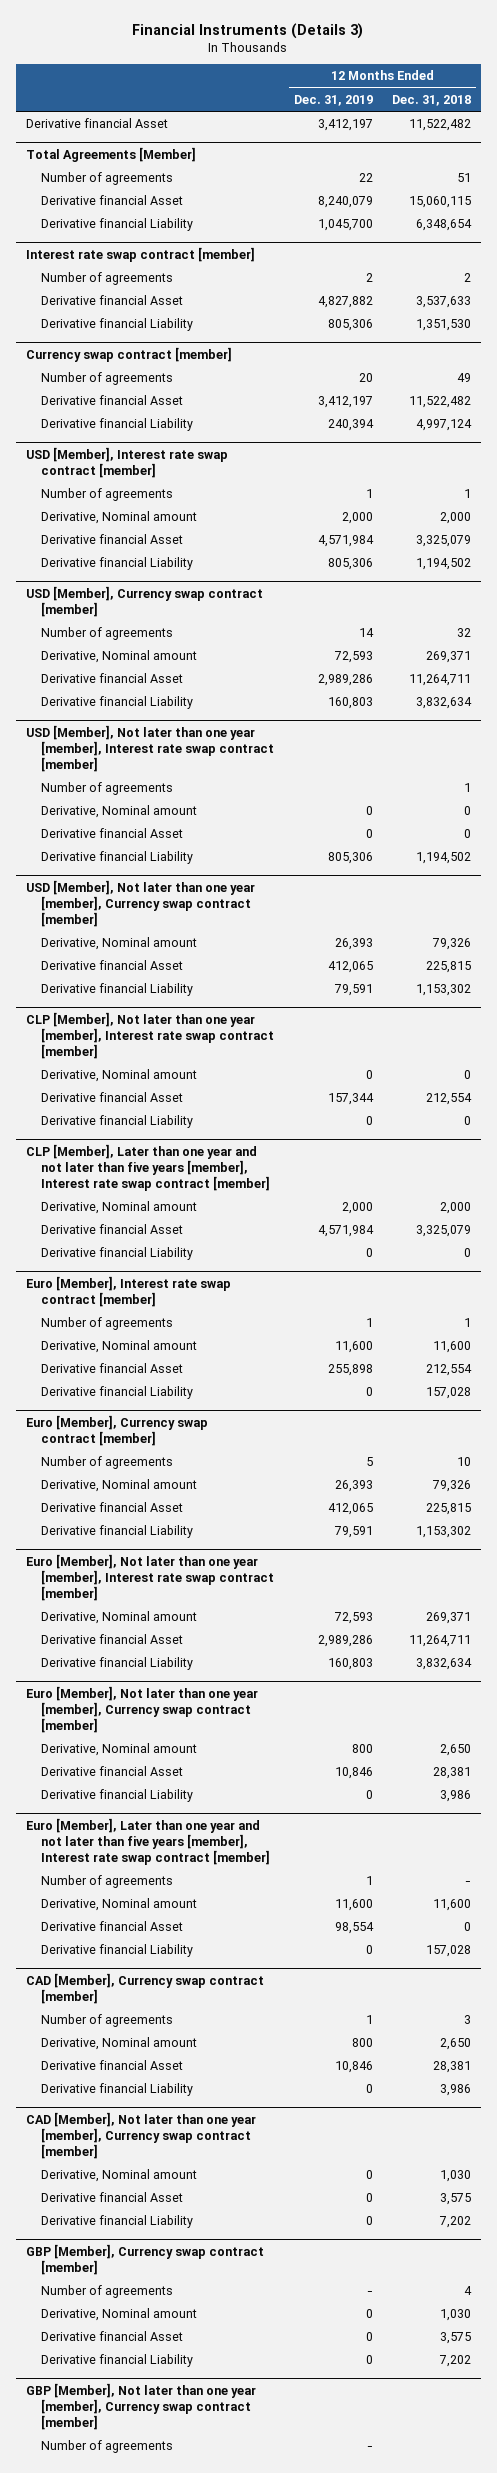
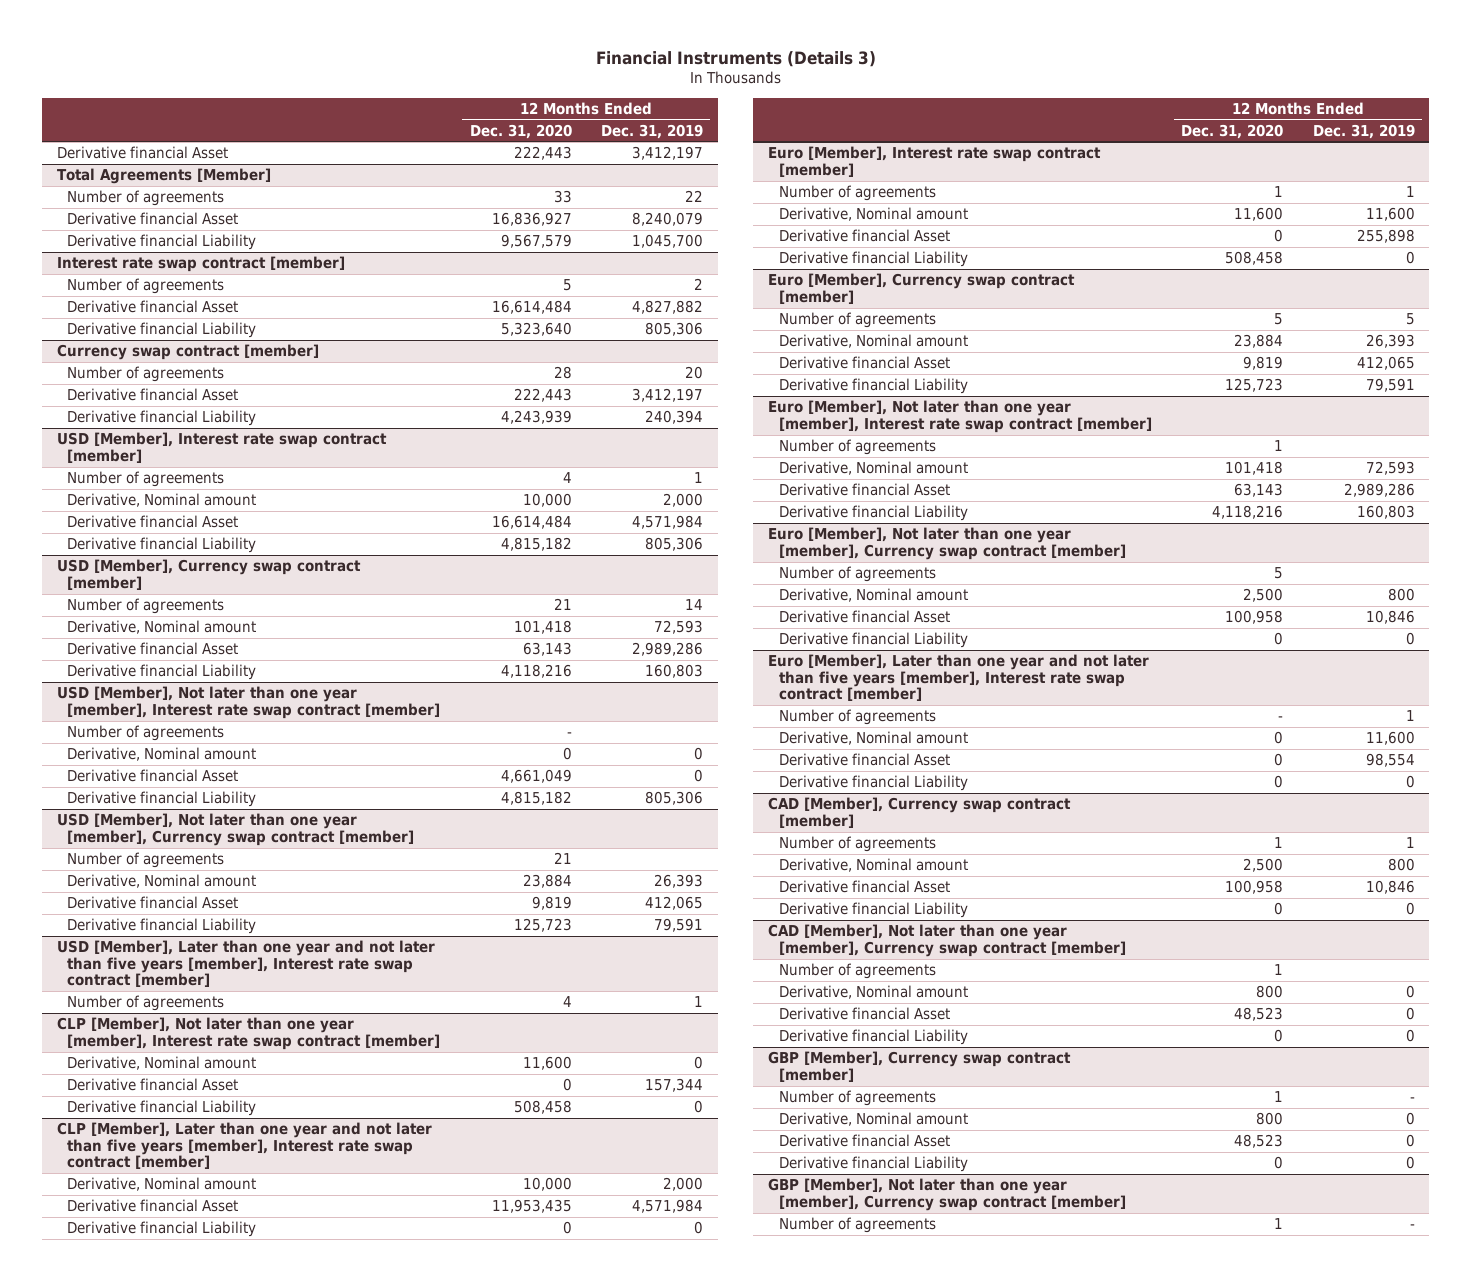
- | 12 Months Ended Dec. 31, 2019 | 12 Months Ended Dec. 31, 2018
+ | 12 Months Ended Dec. 31, 2020 | 12 Months Ended Dec. 31, 2019
@ USD [Member], Not later than one year [member], Currency swap contract [member]
+ Number of agreements | 21 |
+ USD [Member], Later than one year and not later than five years [member], Interest rate swap contract [member]
+ Number of agreements | 4 | 1
@ Euro [Member], Not later than one year [member], Interest rate swap contract [member]
+ Number of agreements | 1 |
@ Euro [Member], Not later than one year [member], Currency swap contract [member]
+ Number of agreements | 5 |
@ CAD [Member], Not later than one year [member], Currency swap contract [member]
+ Number of agreements | 1 |

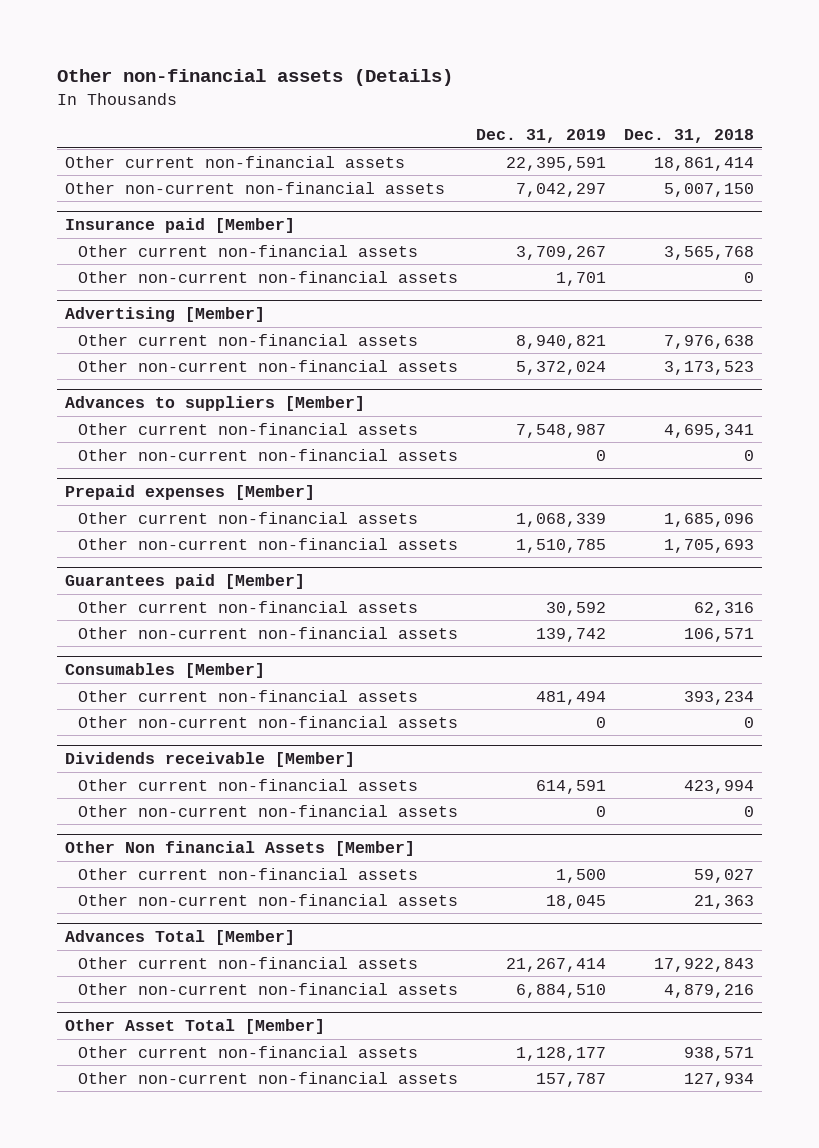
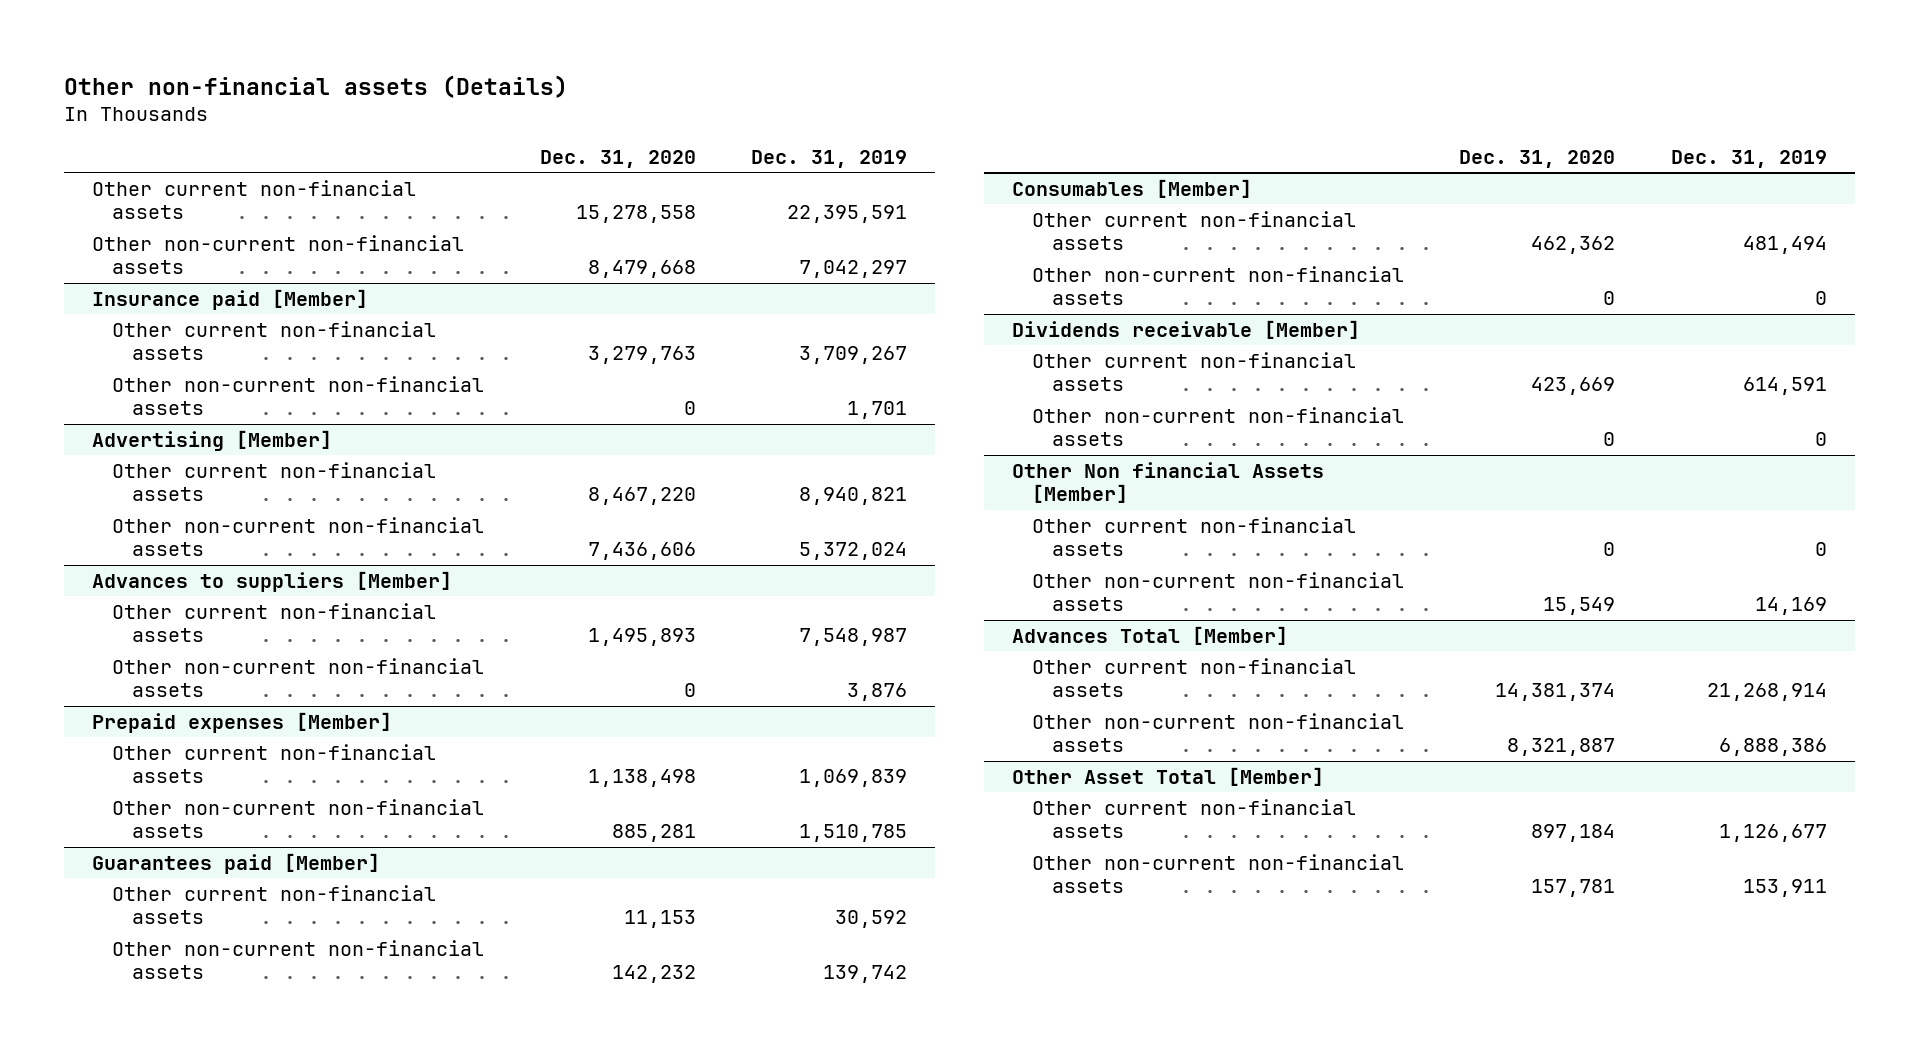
- | Dec. 31, 2019 | Dec. 31, 2018
+ | Dec. 31, 2020 | Dec. 31, 2019
@ Advances to suppliers [Member]
- Other non-current non-financial assets | 0 | 0
+ Other non-current non-financial assets | 0 | 3,876
@ Prepaid expenses [Member]
- Other current non-financial assets | 1,068,339 | 1,685,096
+ Other current non-financial assets | 1,138,498 | 1,069,839
@ Other Non financial Assets [Member]
- Other current non-financial assets | 1,500 | 59,027
- Other non-current non-financial assets | 18,045 | 21,363
+ Other current non-financial assets | 0 | 0
+ Other non-current non-financial assets | 15,549 | 14,169
@ Advances Total [Member]
- Other current non-financial assets | 21,267,414 | 17,922,843
- Other non-current non-financial assets | 6,884,510 | 4,879,216
+ Other current non-financial assets | 14,381,374 | 21,268,914
+ Other non-current non-financial assets | 8,321,887 | 6,888,386
@ Other Asset Total [Member]
- Other current non-financial assets | 1,128,177 | 938,571
- Other non-current non-financial assets | 157,787 | 127,934
+ Other current non-financial assets | 897,184 | 1,126,677
+ Other non-current non-financial assets | 157,781 | 153,911

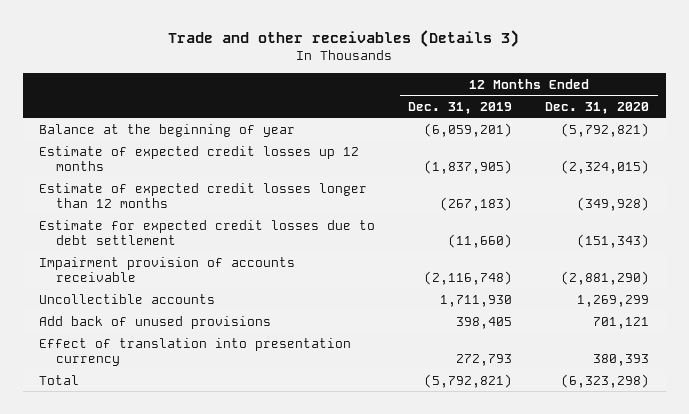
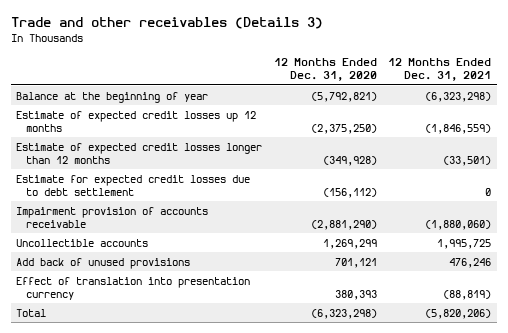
- | 12 Months Ended Dec. 31, 2019 | 12 Months Ended Dec. 31, 2020
+ | 12 Months Ended Dec. 31, 2020 | 12 Months Ended Dec. 31, 2021
- Estimate of expected credit losses up 12 months | (1,837,905) | (2,324,015)
+ Estimate of expected credit losses up 12 months | (2,375,250) | (1,846,559)
- Estimate for expected credit losses due to debt settlement | (11,660) | (151,343)
+ Estimate for expected credit losses due to debt settlement | (156,112) | 0

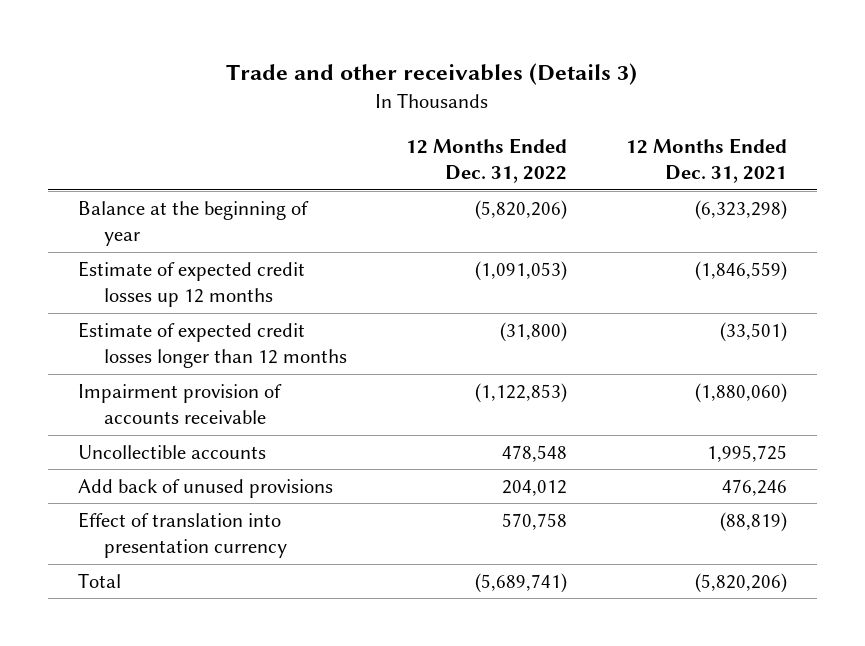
- | 12 Months Ended Dec. 31, 2020 | 12 Months Ended Dec. 31, 2021
+ | 12 Months Ended Dec. 31, 2022 | 12 Months Ended Dec. 31, 2021
- Estimate for expected credit losses due to debt settlement | (156,112) | 0

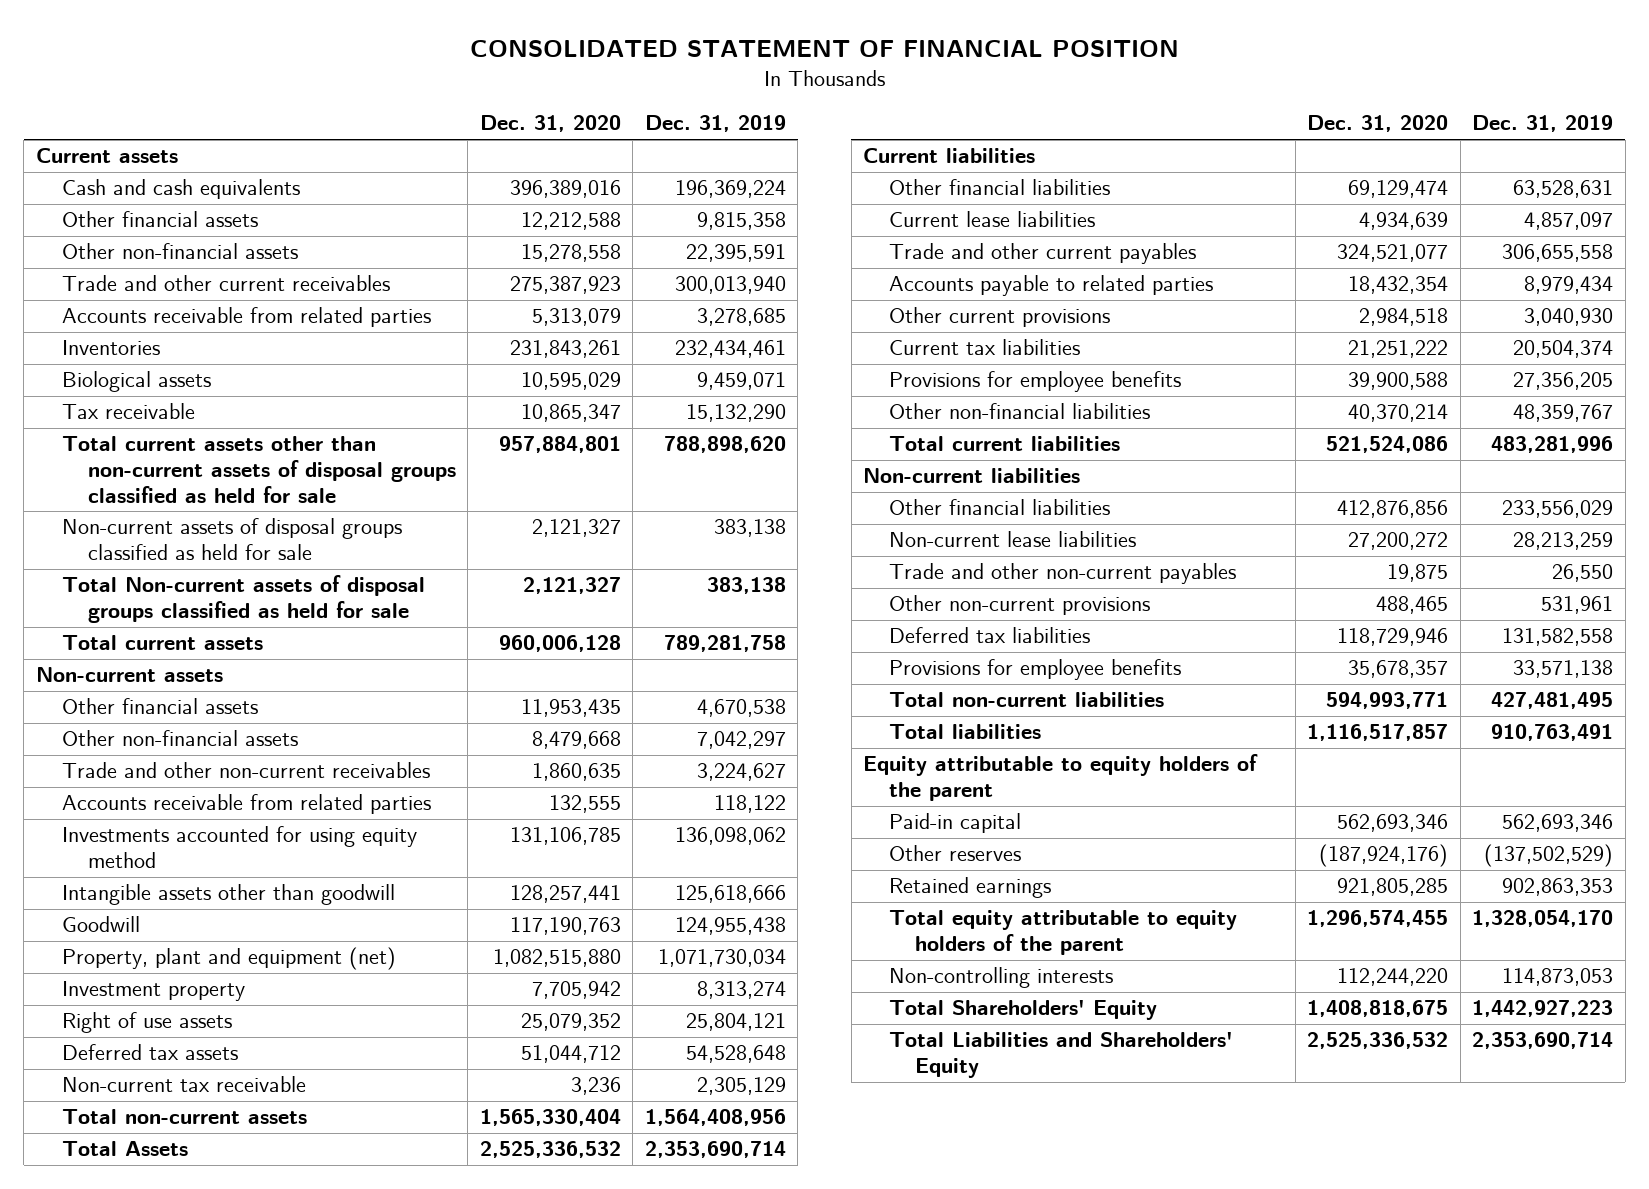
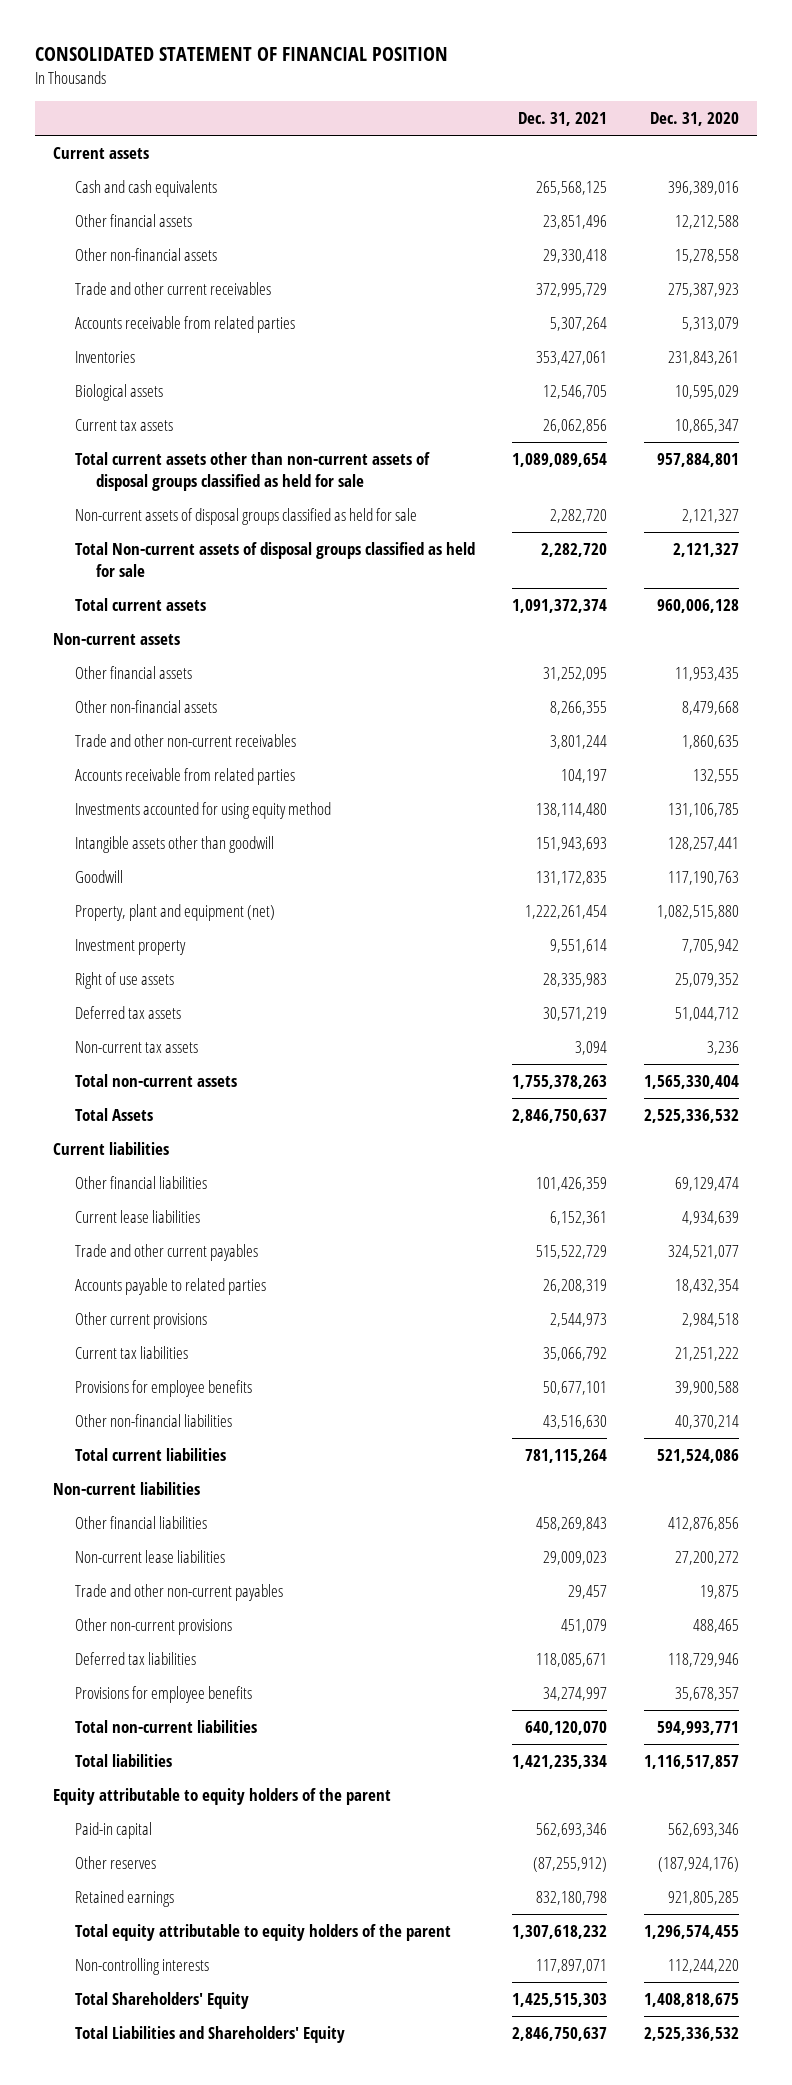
- | Dec. 31, 2020 | Dec. 31, 2019
+ | Dec. 31, 2021 | Dec. 31, 2020
- Tax receivable | 10,865,347 | 15,132,290
+ Current tax assets | 26,062,856 | 10,865,347
- Non-current tax receivable | 3,236 | 2,305,129
+ Non-current tax assets | 3,094 | 3,236

